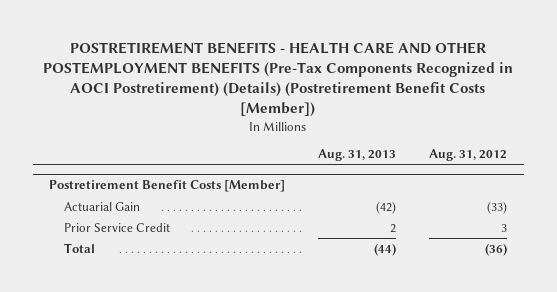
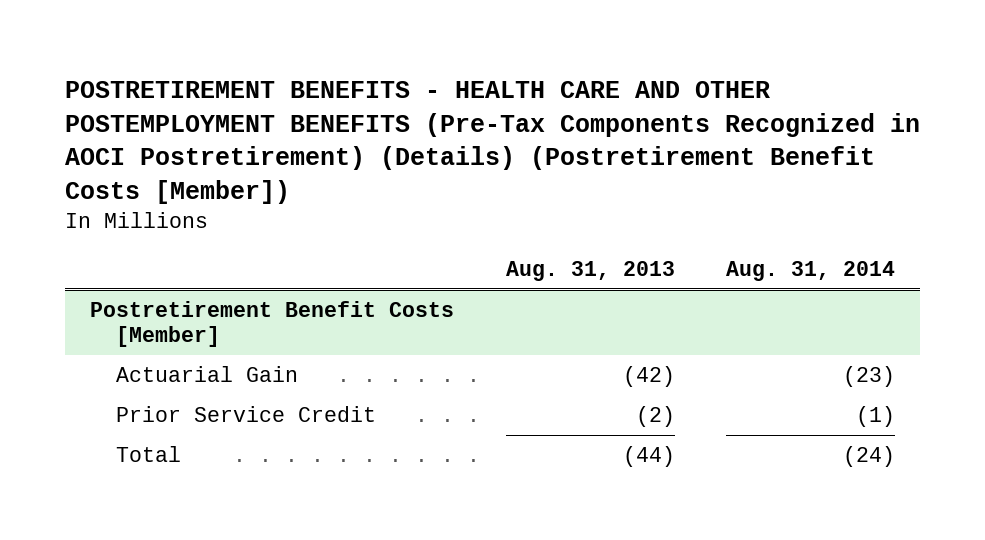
- | Aug. 31, 2013 | Aug. 31, 2012
+ | Aug. 31, 2013 | Aug. 31, 2014
@ Postretirement Benefit Costs [Member]
- Prior Service Credit | 2 | 3
+ Prior Service Credit | (2) | (1)

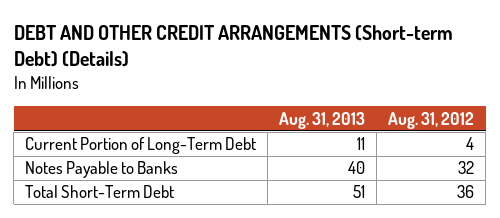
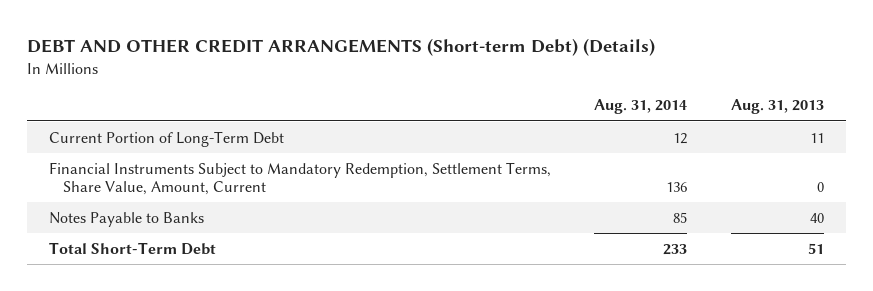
- | Aug. 31, 2013 | Aug. 31, 2012
+ | Aug. 31, 2014 | Aug. 31, 2013
+ Financial Instruments Subject to Mandatory Redemption, Settlement Terms, Share Value, Amount, Current | 136 | 0

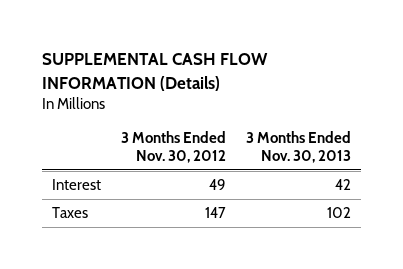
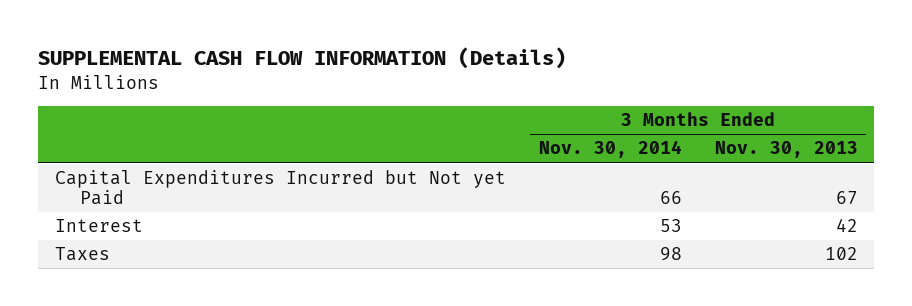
- | 3 Months Ended Nov. 30, 2012 | 3 Months Ended Nov. 30, 2013
+ | 3 Months Ended Nov. 30, 2014 | 3 Months Ended Nov. 30, 2013
+ Capital Expenditures Incurred but Not yet Paid | 66 | 67

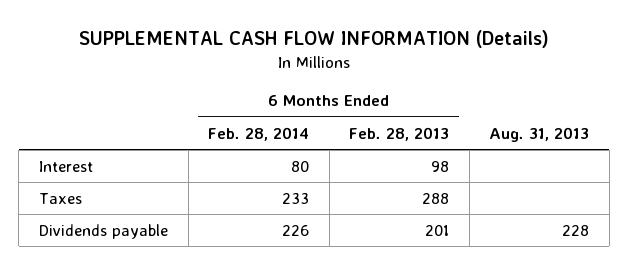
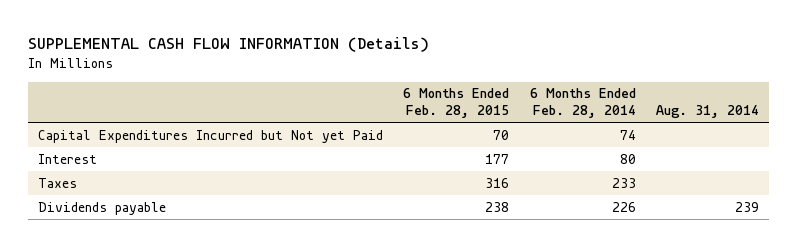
- | 6 Months Ended Feb. 28, 2014 | 6 Months Ended Feb. 28, 2013 | Aug. 31, 2013
+ | 6 Months Ended Feb. 28, 2015 | 6 Months Ended Feb. 28, 2014 | Aug. 31, 2014
+ Capital Expenditures Incurred but Not yet Paid | 70 | 74 |

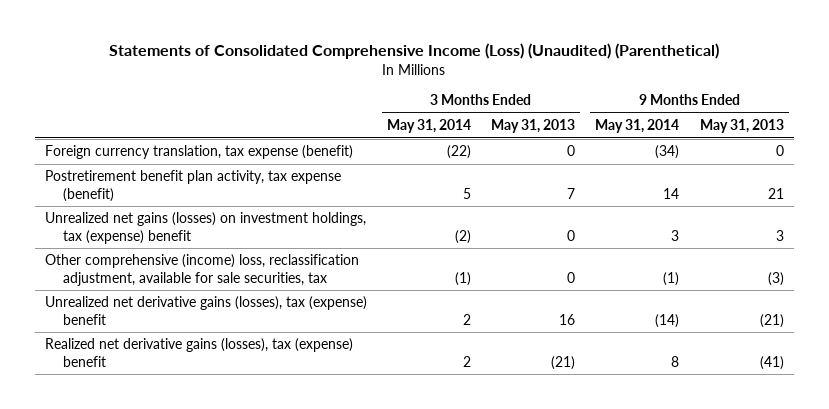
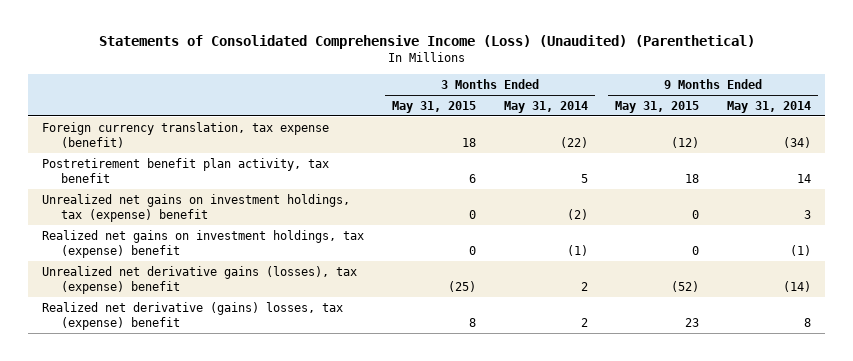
- | 3 Months Ended May 31, 2014 | 3 Months Ended May 31, 2013 | 9 Months Ended May 31, 2014 | 9 Months Ended May 31, 2013
+ | 3 Months Ended May 31, 2015 | 3 Months Ended May 31, 2014 | 9 Months Ended May 31, 2015 | 9 Months Ended May 31, 2014
- Postretirement benefit plan activity, tax expense (benefit) | 5 | 7 | 14 | 21
- Unrealized net gains (losses) on investment holdings, tax (expense) benefit | (2) | 0 | 3 | 3
- Other comprehensive (income) loss, reclassification adjustment, available for sale securities, tax | (1) | 0 | (1) | (3)
+ Postretirement benefit plan activity, tax benefit | 6 | 5 | 18 | 14
+ Unrealized net gains on investment holdings, tax (expense) benefit | 0 | (2) | 0 | 3
+ Realized net gains on investment holdings, tax (expense) benefit | 0 | (1) | 0 | (1)
- Realized net derivative gains (losses), tax (expense) benefit | 2 | (21) | 8 | (41)
+ Realized net derivative (gains) losses, tax (expense) benefit | 8 | 2 | 23 | 8

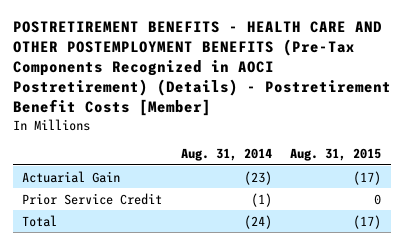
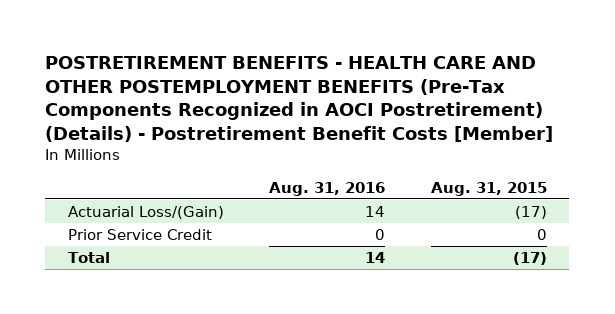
- | Aug. 31, 2014 | Aug. 31, 2015
+ | Aug. 31, 2016 | Aug. 31, 2015
- Actuarial Gain | (23) | (17)
+ Actuarial Loss/(Gain) | 14 | (17)

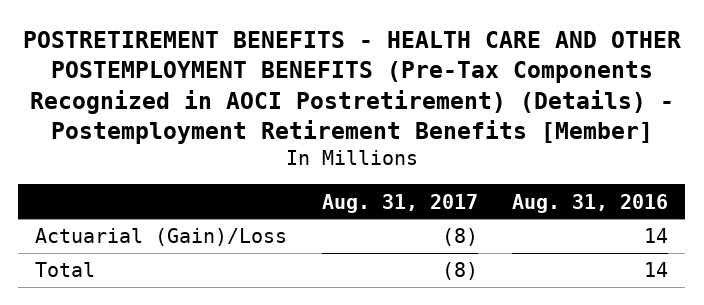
- POSTRETIREMENT BENEFITS - HEALTH CARE AND OTHER POSTEMPLOYMENT BENEFITS (Pre-Tax Components Recognized in AOCI Postretirement) (Details) - Postretirement Benefit Costs [Member]
+ POSTRETIREMENT BENEFITS - HEALTH CARE AND OTHER POSTEMPLOYMENT BENEFITS (Pre-Tax Components Recognized in AOCI Postretirement) (Details) - Postemployment Retirement Benefits [Member]
- | Aug. 31, 2016 | Aug. 31, 2015
+ | Aug. 31, 2017 | Aug. 31, 2016
- Actuarial Loss/(Gain) | 14 | (17)
- Prior Service Credit | 0 | 0
+ Actuarial (Gain)/Loss | (8) | 14

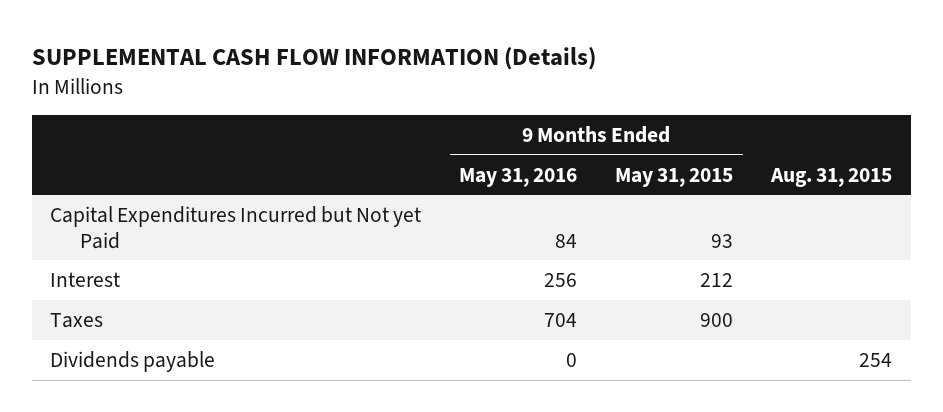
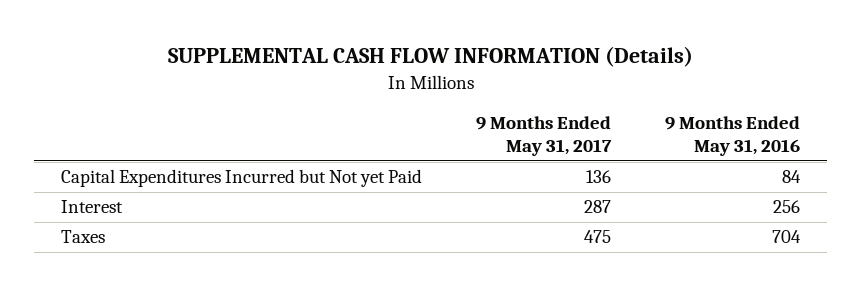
- | 9 Months Ended May 31, 2016 | 9 Months Ended May 31, 2015 | Aug. 31, 2015
+ | 9 Months Ended May 31, 2017 | 9 Months Ended May 31, 2016
- Dividends payable | 0 | | 254

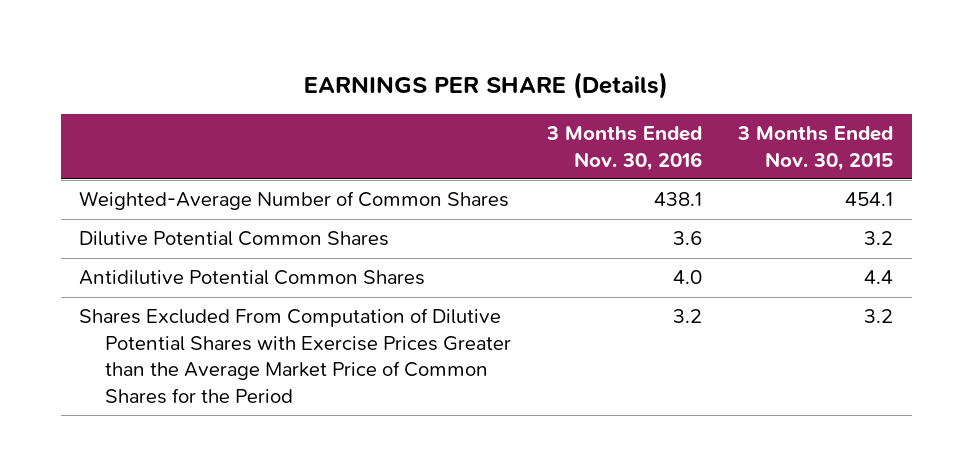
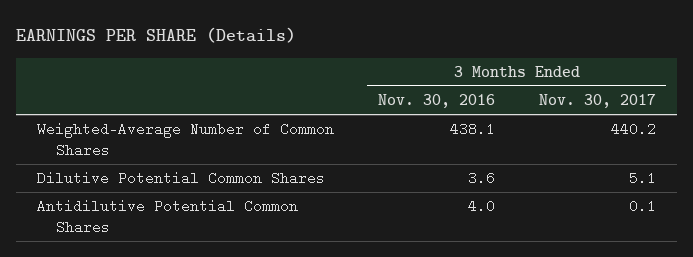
- | 3 Months Ended Nov. 30, 2016 | 3 Months Ended Nov. 30, 2015
+ | 3 Months Ended Nov. 30, 2016 | 3 Months Ended Nov. 30, 2017
- Shares Excluded From Computation of Dilutive Potential Shares with Exercise Prices Greater than the Average Market Price of Common Shares for the Period | 3.2 | 3.2

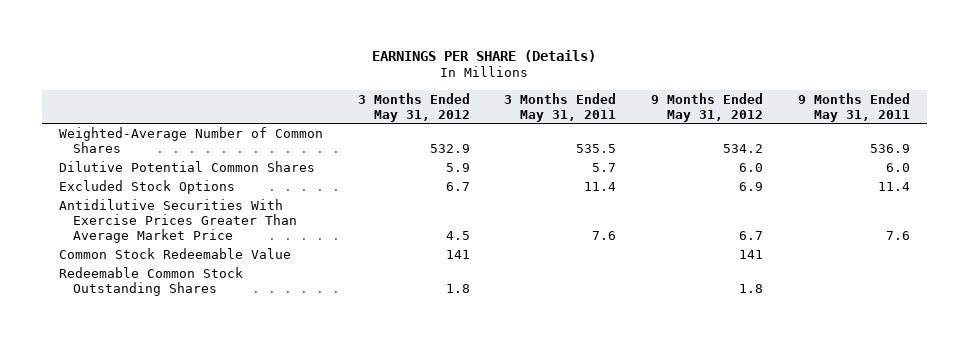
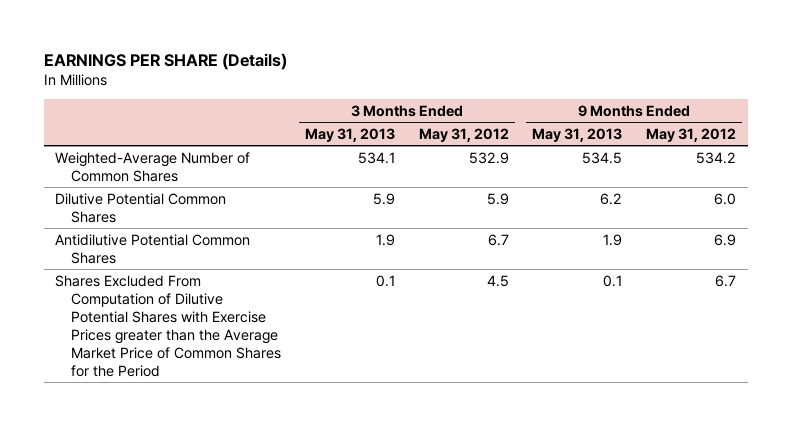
- | 3 Months Ended May 31, 2012 | 3 Months Ended May 31, 2011 | 9 Months Ended May 31, 2012 | 9 Months Ended May 31, 2011
+ | 3 Months Ended May 31, 2013 | 3 Months Ended May 31, 2012 | 9 Months Ended May 31, 2013 | 9 Months Ended May 31, 2012
- Excluded Stock Options | 6.7 | 11.4 | 6.9 | 11.4
- Antidilutive Securities With Exercise Prices Greater Than Average Market Price | 4.5 | 7.6 | 6.7 | 7.6
- Common Stock Redeemable Value | 141 | | 141 |
- Redeemable Common Stock Outstanding Shares | 1.8 | | 1.8 |
+ Antidilutive Potential Common Shares | 1.9 | 6.7 | 1.9 | 6.9
+ Shares Excluded From Computation of Dilutive Potential Shares with Exercise Prices greater than the Average Market Price of Common Shares for the Period | 0.1 | 4.5 | 0.1 | 6.7

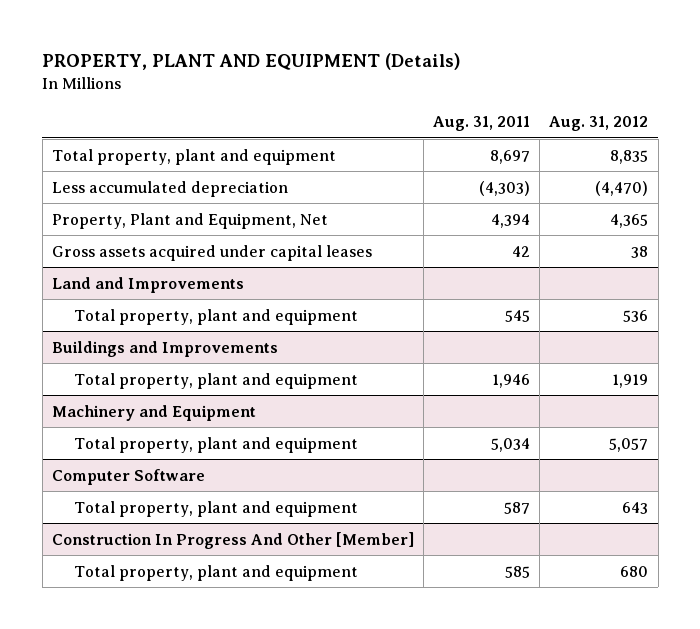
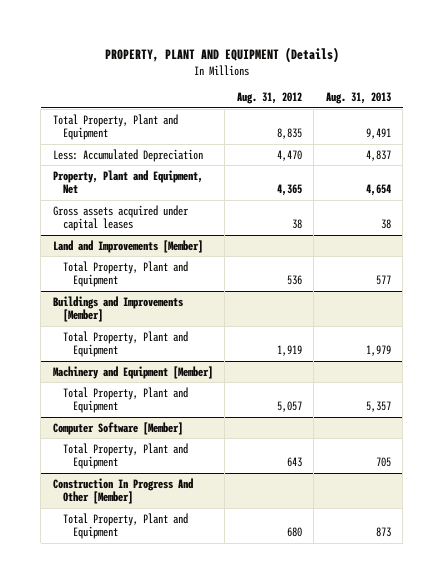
- | Aug. 31, 2011 | Aug. 31, 2012
+ | Aug. 31, 2012 | Aug. 31, 2013
- Total property, plant and equipment | 8,697 | 8,835
- Less accumulated depreciation | (4,303) | (4,470)
+ Total Property, Plant and Equipment | 8,835 | 9,491
+ Less: Accumulated Depreciation | 4,470 | 4,837
- Land and Improvements
- Total property, plant and equipment | 545 | 536
- Buildings and Improvements
- Total property, plant and equipment | 1,946 | 1,919
- Machinery and Equipment
- Total property, plant and equipment | 5,034 | 5,057
- Computer Software
- Total property, plant and equipment | 587 | 643
+ Land and Improvements [Member]
+ Total Property, Plant and Equipment | 536 | 577
+ Buildings and Improvements [Member]
+ Total Property, Plant and Equipment | 1,919 | 1,979
+ Machinery and Equipment [Member]
+ Total Property, Plant and Equipment | 5,057 | 5,357
+ Computer Software [Member]
+ Total Property, Plant and Equipment | 643 | 705
@ Construction In Progress And Other [Member]
- Total property, plant and equipment | 585 | 680
+ Total Property, Plant and Equipment | 680 | 873

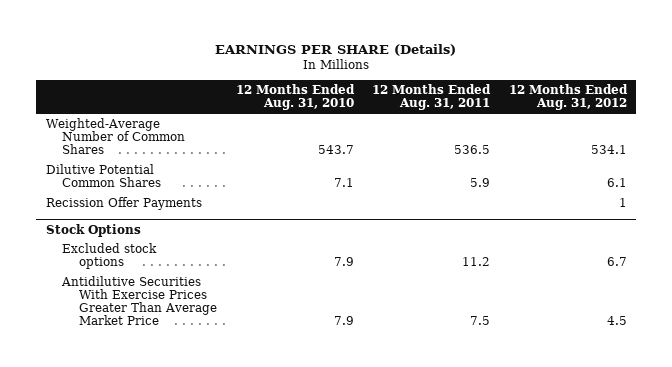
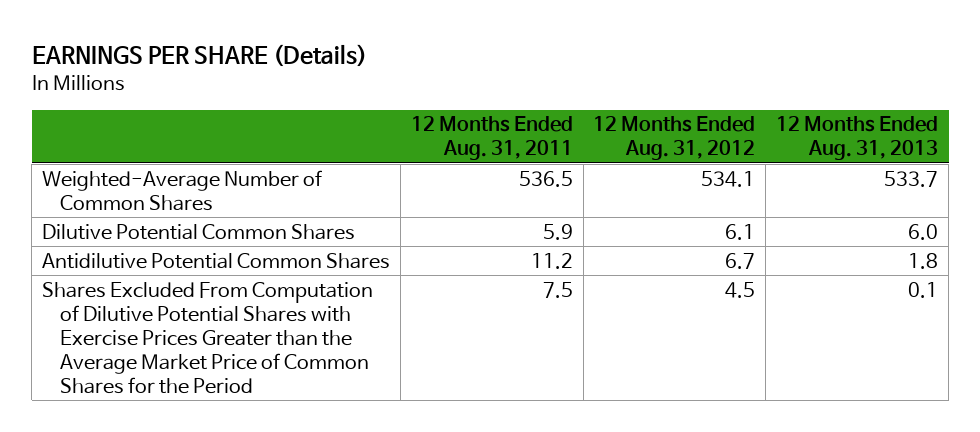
- | 12 Months Ended Aug. 31, 2010 | 12 Months Ended Aug. 31, 2011 | 12 Months Ended Aug. 31, 2012
+ | 12 Months Ended Aug. 31, 2011 | 12 Months Ended Aug. 31, 2012 | 12 Months Ended Aug. 31, 2013
- Recission Offer Payments | | | 1
- Stock Options
- Excluded stock options | 7.9 | 11.2 | 6.7
- Antidilutive Securities With Exercise Prices Greater Than Average Market Price | 7.9 | 7.5 | 4.5
+ Antidilutive Potential Common Shares | 11.2 | 6.7 | 1.8
+ Shares Excluded From Computation of Dilutive Potential Shares with Exercise Prices Greater than the Average Market Price of Common Shares for the Period | 7.5 | 4.5 | 0.1

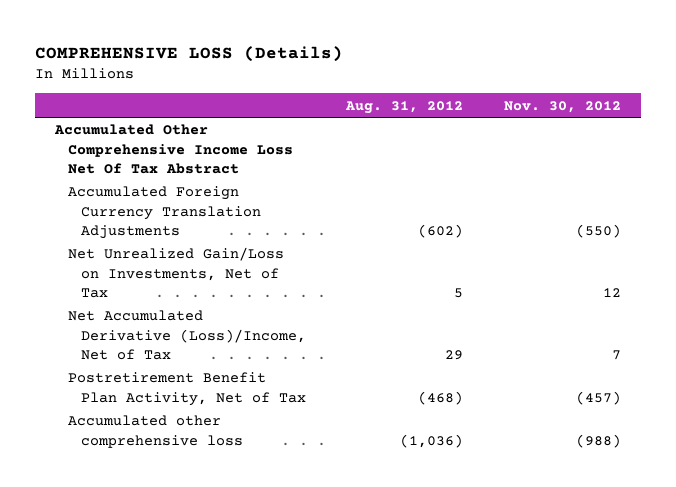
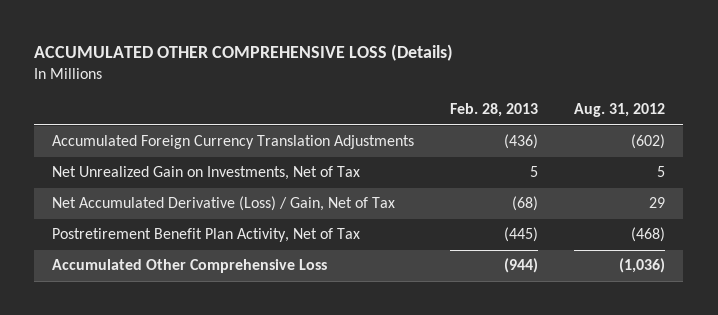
- COMPREHENSIVE LOSS (Details)
+ ACCUMULATED OTHER COMPREHENSIVE LOSS (Details)
- | Aug. 31, 2012 | Nov. 30, 2012
+ | Feb. 28, 2013 | Aug. 31, 2012
- Accumulated Other Comprehensive Income Loss Net Of Tax Abstract
- Net Unrealized Gain/Loss on Investments, Net of Tax | 5 | 12
- Net Accumulated Derivative (Loss)/Income, Net of Tax | 29 | 7
+ Net Unrealized Gain on Investments, Net of Tax | 5 | 5
+ Net Accumulated Derivative (Loss) / Gain, Net of Tax | (68) | 29
- Accumulated other comprehensive loss | (1,036) | (988)
+ Accumulated Other Comprehensive Loss | (944) | (1,036)

